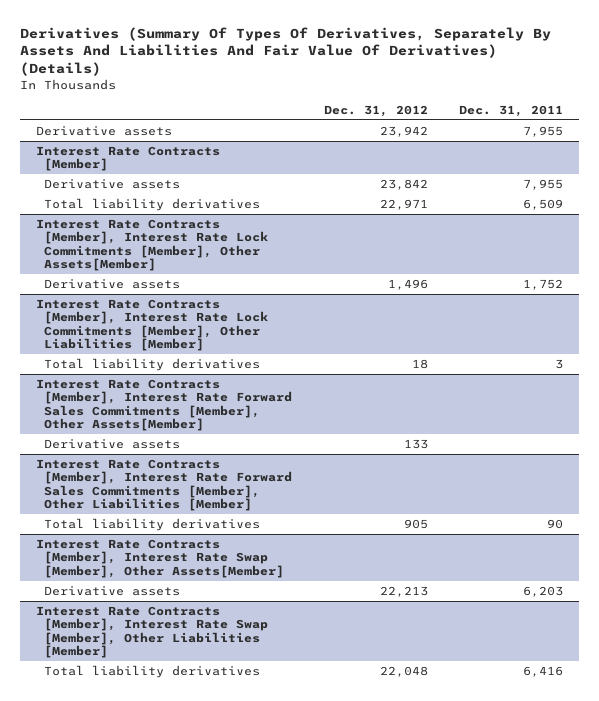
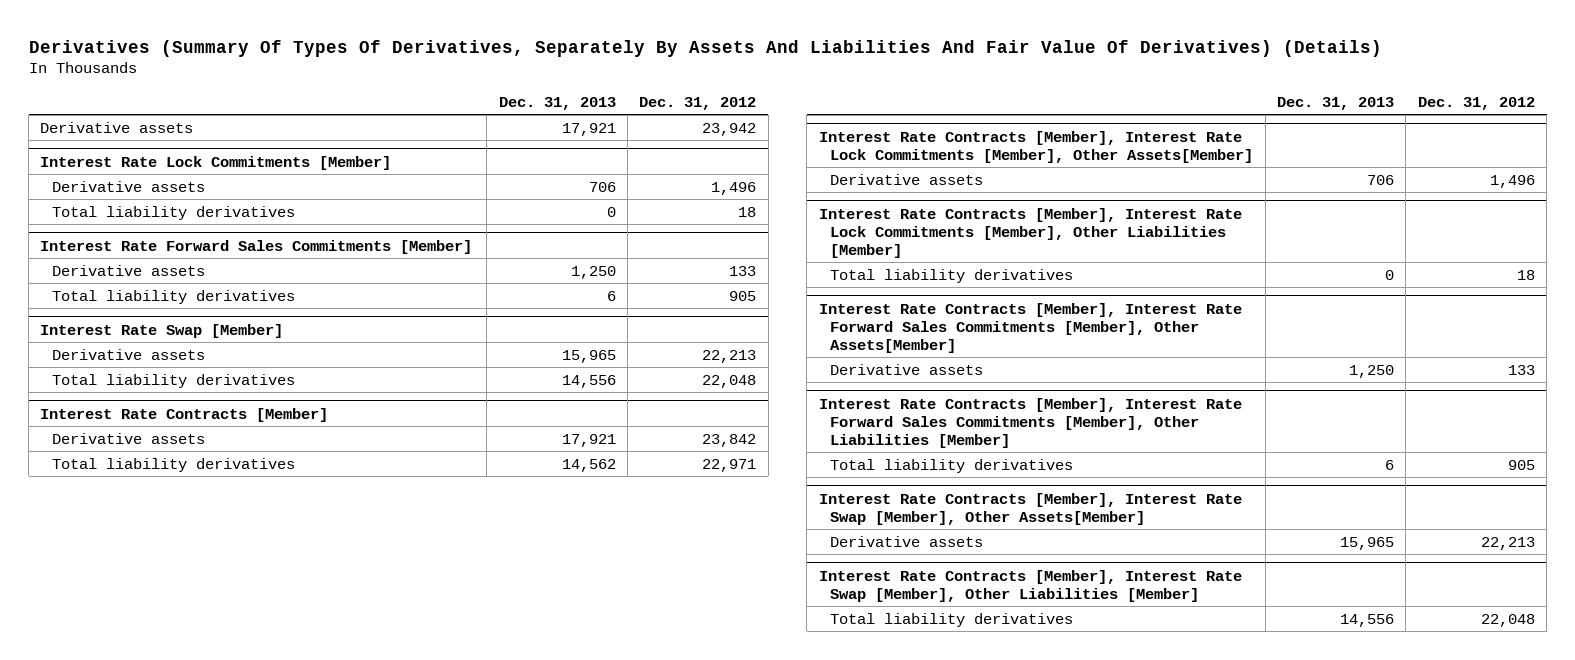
- | Dec. 31, 2012 | Dec. 31, 2011
+ | Dec. 31, 2013 | Dec. 31, 2012
+ Interest Rate Lock Commitments [Member]
+ Derivative assets | 706 | 1,496
+ Total liability derivatives | 0 | 18
+ Interest Rate Forward Sales Commitments [Member]
+ Derivative assets | 1,250 | 133
+ Total liability derivatives | 6 | 905
+ Interest Rate Swap [Member]
+ Derivative assets | 15,965 | 22,213
+ Total liability derivatives | 14,556 | 22,048

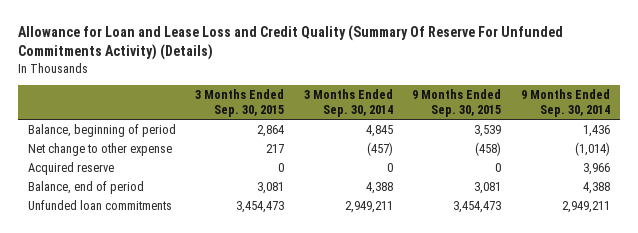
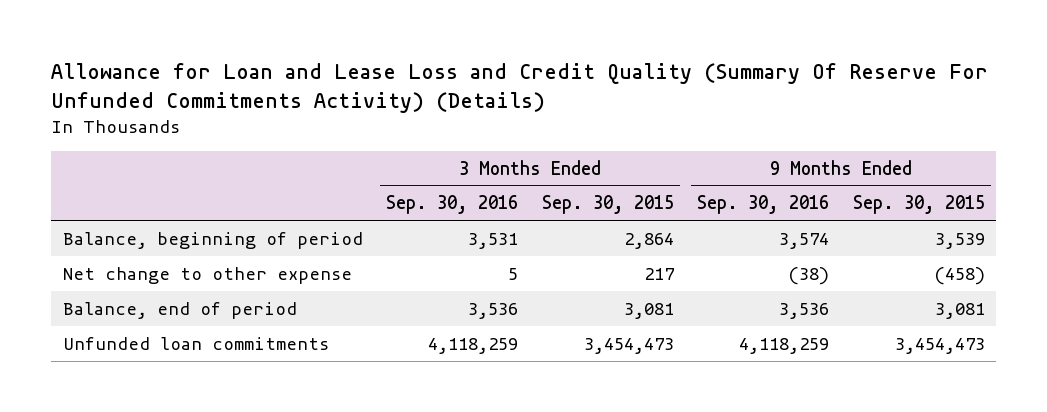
- | 3 Months Ended Sep. 30, 2015 | 3 Months Ended Sep. 30, 2014 | 9 Months Ended Sep. 30, 2015 | 9 Months Ended Sep. 30, 2014
+ | 3 Months Ended Sep. 30, 2016 | 3 Months Ended Sep. 30, 2015 | 9 Months Ended Sep. 30, 2016 | 9 Months Ended Sep. 30, 2015
- Acquired reserve | 0 | 0 | 0 | 3,966

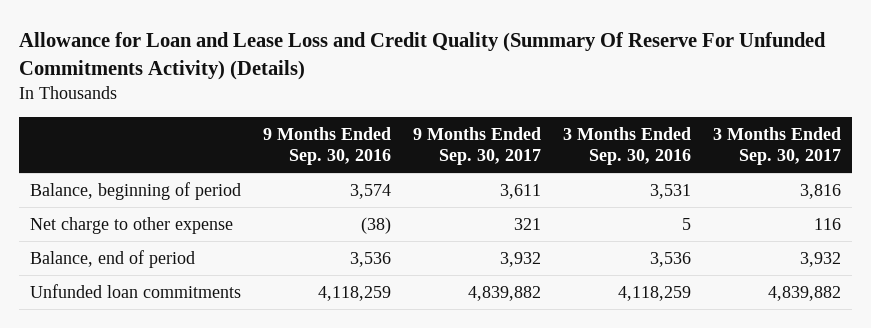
- | 3 Months Ended Sep. 30, 2016 | 3 Months Ended Sep. 30, 2015 | 9 Months Ended Sep. 30, 2016 | 9 Months Ended Sep. 30, 2015
+ | 9 Months Ended Sep. 30, 2016 | 9 Months Ended Sep. 30, 2017 | 3 Months Ended Sep. 30, 2016 | 3 Months Ended Sep. 30, 2017
- Net change to other expense | 5 | 217 | (38) | (458)
+ Net charge to other expense | (38) | 321 | 5 | 116

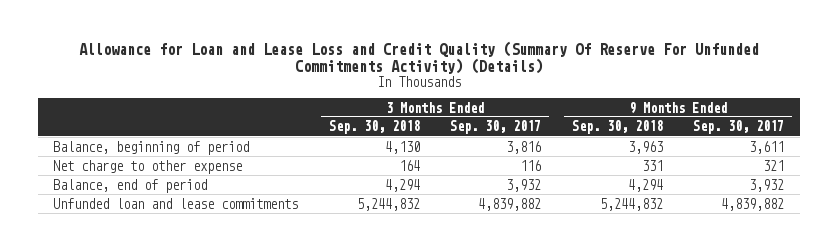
- | 9 Months Ended Sep. 30, 2016 | 9 Months Ended Sep. 30, 2017 | 3 Months Ended Sep. 30, 2016 | 3 Months Ended Sep. 30, 2017
+ | 3 Months Ended Sep. 30, 2018 | 3 Months Ended Sep. 30, 2017 | 9 Months Ended Sep. 30, 2018 | 9 Months Ended Sep. 30, 2017
- Unfunded loan commitments | 4,118,259 | 4,839,882 | 4,118,259 | 4,839,882
+ Unfunded loan and lease commitments | 5,244,832 | 4,839,882 | 5,244,832 | 4,839,882

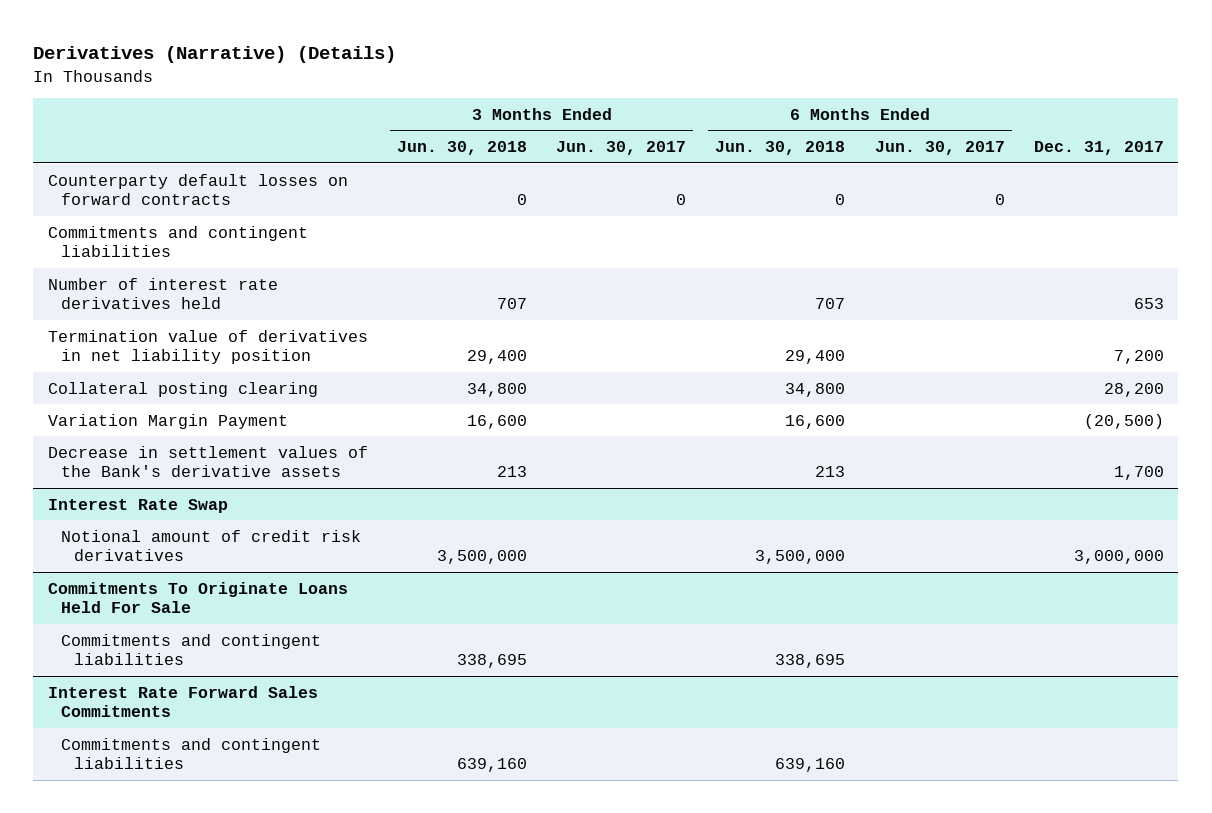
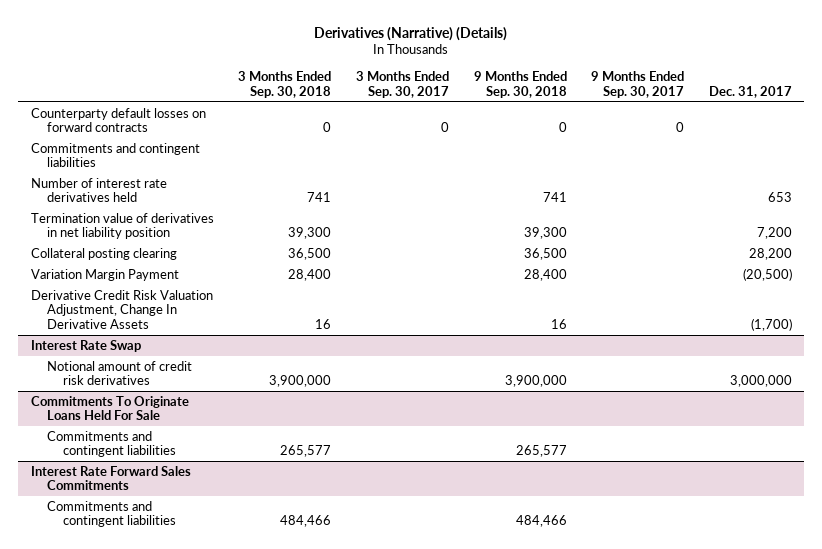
- | 3 Months Ended Jun. 30, 2018 | 3 Months Ended Jun. 30, 2017 | 6 Months Ended Jun. 30, 2018 | 6 Months Ended Jun. 30, 2017 | Dec. 31, 2017
+ | 3 Months Ended Sep. 30, 2018 | 3 Months Ended Sep. 30, 2017 | 9 Months Ended Sep. 30, 2018 | 9 Months Ended Sep. 30, 2017 | Dec. 31, 2017
- Decrease in settlement values of the Bank's derivative assets | 213 | | 213 | | 1,700
+ Derivative Credit Risk Valuation Adjustment, Change In Derivative Assets | 16 | | 16 | | (1,700)

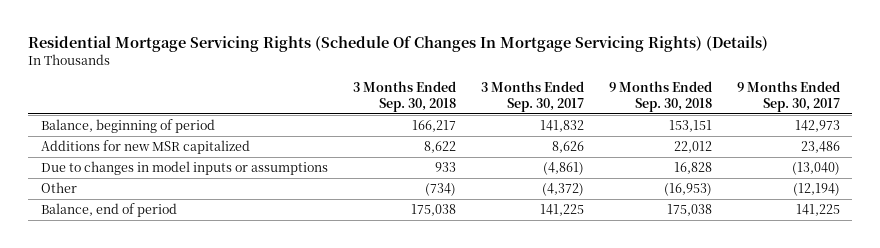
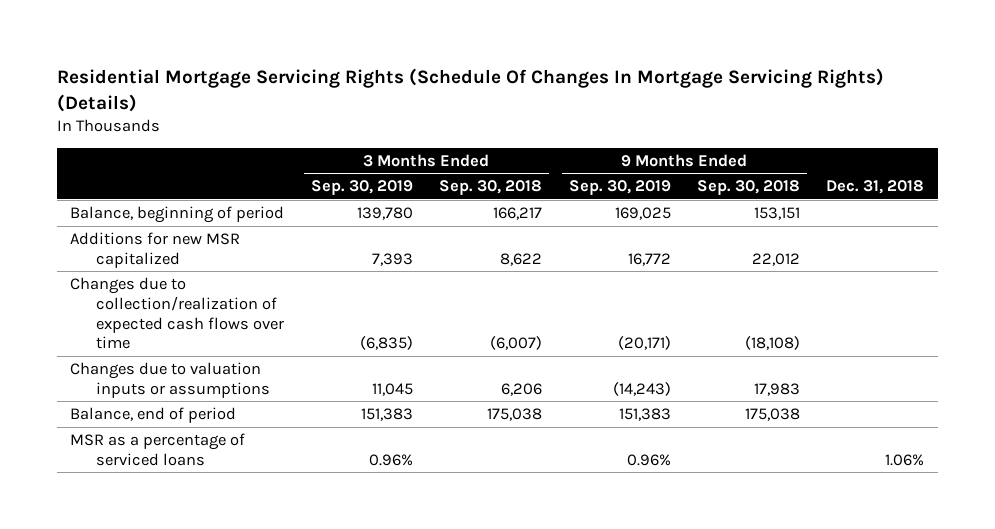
- | 3 Months Ended Sep. 30, 2018 | 3 Months Ended Sep. 30, 2017 | 9 Months Ended Sep. 30, 2018 | 9 Months Ended Sep. 30, 2017
+ | 3 Months Ended Sep. 30, 2019 | 3 Months Ended Sep. 30, 2018 | 9 Months Ended Sep. 30, 2019 | 9 Months Ended Sep. 30, 2018 | Dec. 31, 2018
- Due to changes in model inputs or assumptions | 933 | (4,861) | 16,828 | (13,040)
- Other | (734) | (4,372) | (16,953) | (12,194)
+ Changes due to collection/realization of expected cash flows over time | (6,835) | (6,007) | (20,171) | (18,108) |
+ Changes due to valuation inputs or assumptions | 11,045 | 6,206 | (14,243) | 17,983 |
+ MSR as a percentage of serviced loans | 0.96% | | 0.96% | | 1.06%

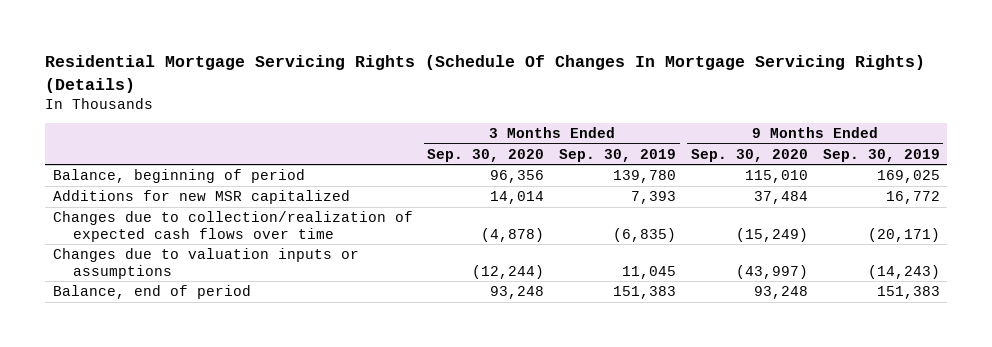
- | 3 Months Ended Sep. 30, 2019 | 3 Months Ended Sep. 30, 2018 | 9 Months Ended Sep. 30, 2019 | 9 Months Ended Sep. 30, 2018 | Dec. 31, 2018
+ | 3 Months Ended Sep. 30, 2020 | 3 Months Ended Sep. 30, 2019 | 9 Months Ended Sep. 30, 2020 | 9 Months Ended Sep. 30, 2019
- MSR as a percentage of serviced loans | 0.96% | | 0.96% | | 1.06%

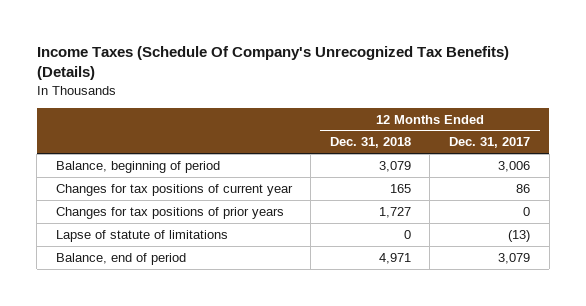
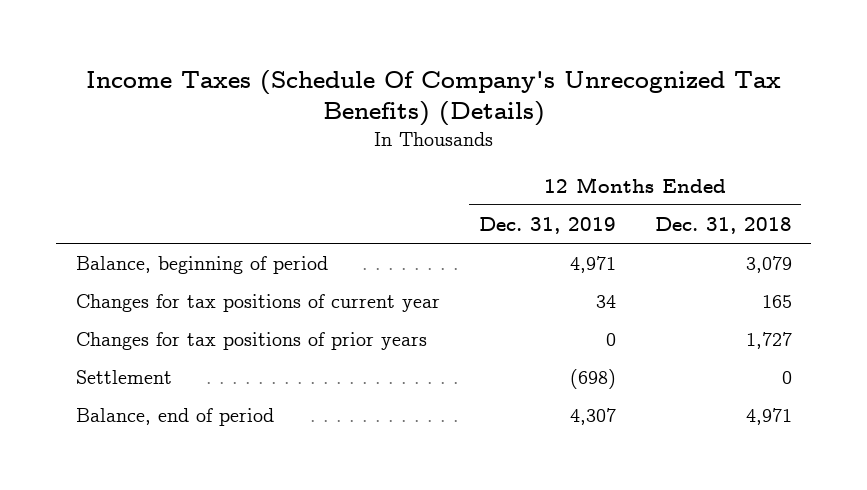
- | 12 Months Ended Dec. 31, 2018 | 12 Months Ended Dec. 31, 2017
+ | 12 Months Ended Dec. 31, 2019 | 12 Months Ended Dec. 31, 2018
- Lapse of statute of limitations | 0 | (13)
+ Settlement | (698) | 0

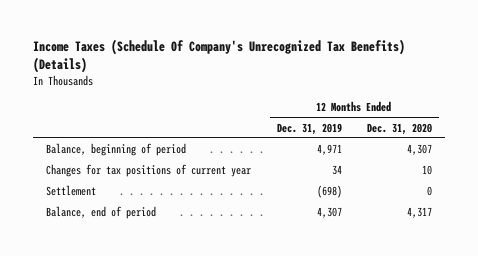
- | 12 Months Ended Dec. 31, 2019 | 12 Months Ended Dec. 31, 2018
+ | 12 Months Ended Dec. 31, 2019 | 12 Months Ended Dec. 31, 2020
- Changes for tax positions of prior years | 0 | 1,727

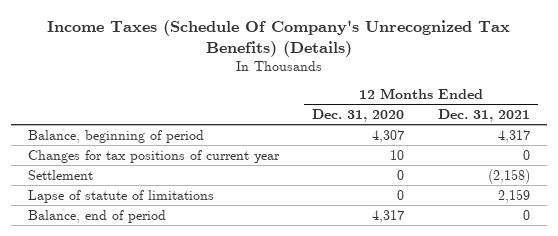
- | 12 Months Ended Dec. 31, 2019 | 12 Months Ended Dec. 31, 2020
+ | 12 Months Ended Dec. 31, 2020 | 12 Months Ended Dec. 31, 2021
+ Lapse of statute of limitations | 0 | 2,159

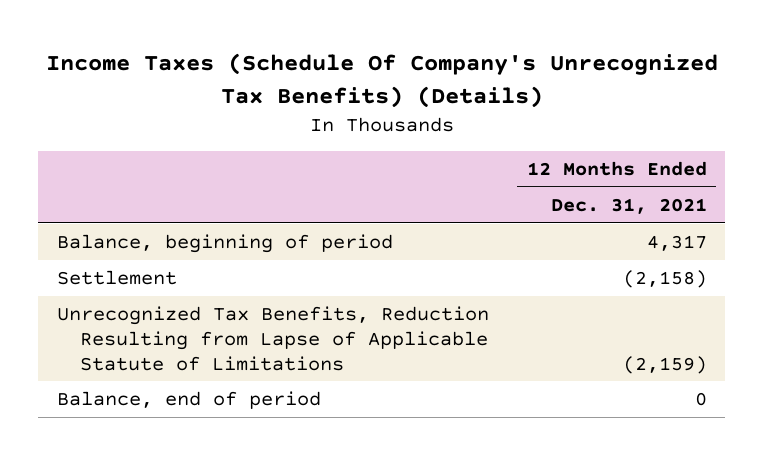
- | 12 Months Ended Dec. 31, 2020 | 12 Months Ended Dec. 31, 2021
+ | 12 Months Ended Dec. 31, 2021
- Changes for tax positions of current year | 10 | 0
- Lapse of statute of limitations | 0 | 2,159
+ Unrecognized Tax Benefits, Reduction Resulting from Lapse of Applicable Statute of Limitations | (2,159)

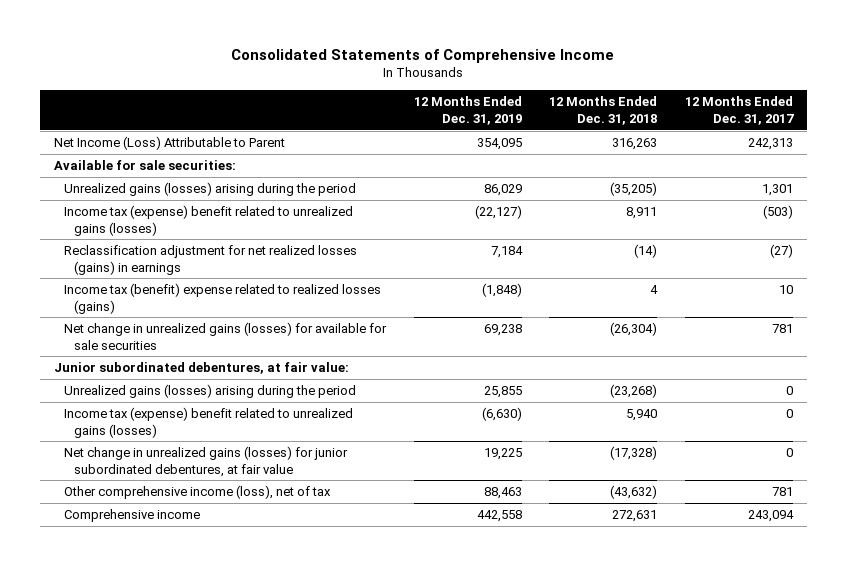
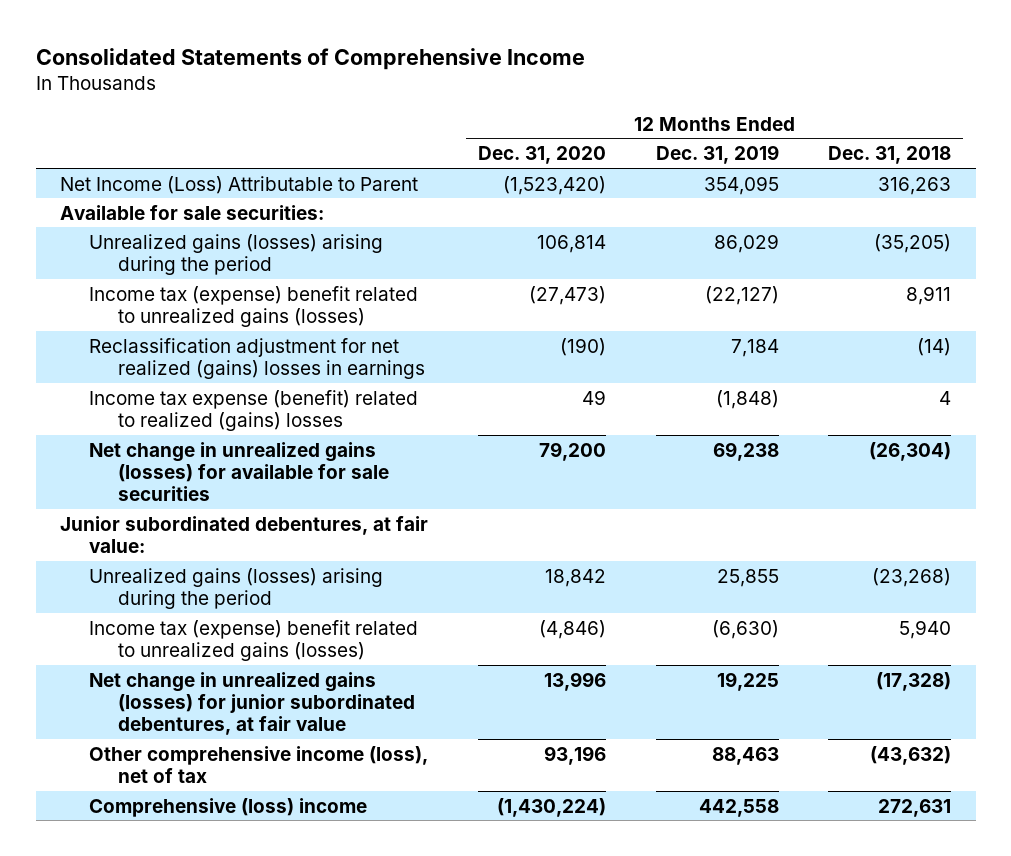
- | 12 Months Ended Dec. 31, 2019 | 12 Months Ended Dec. 31, 2018 | 12 Months Ended Dec. 31, 2017
+ | 12 Months Ended Dec. 31, 2020 | 12 Months Ended Dec. 31, 2019 | 12 Months Ended Dec. 31, 2018
- Reclassification adjustment for net realized losses (gains) in earnings | 7,184 | (14) | (27)
- Income tax (benefit) expense related to realized losses (gains) | (1,848) | 4 | 10
+ Reclassification adjustment for net realized (gains) losses in earnings | (190) | 7,184 | (14)
+ Income tax expense (benefit) related to realized (gains) losses | 49 | (1,848) | 4
- Comprehensive income | 442,558 | 272,631 | 243,094
+ Comprehensive (loss) income | (1,430,224) | 442,558 | 272,631

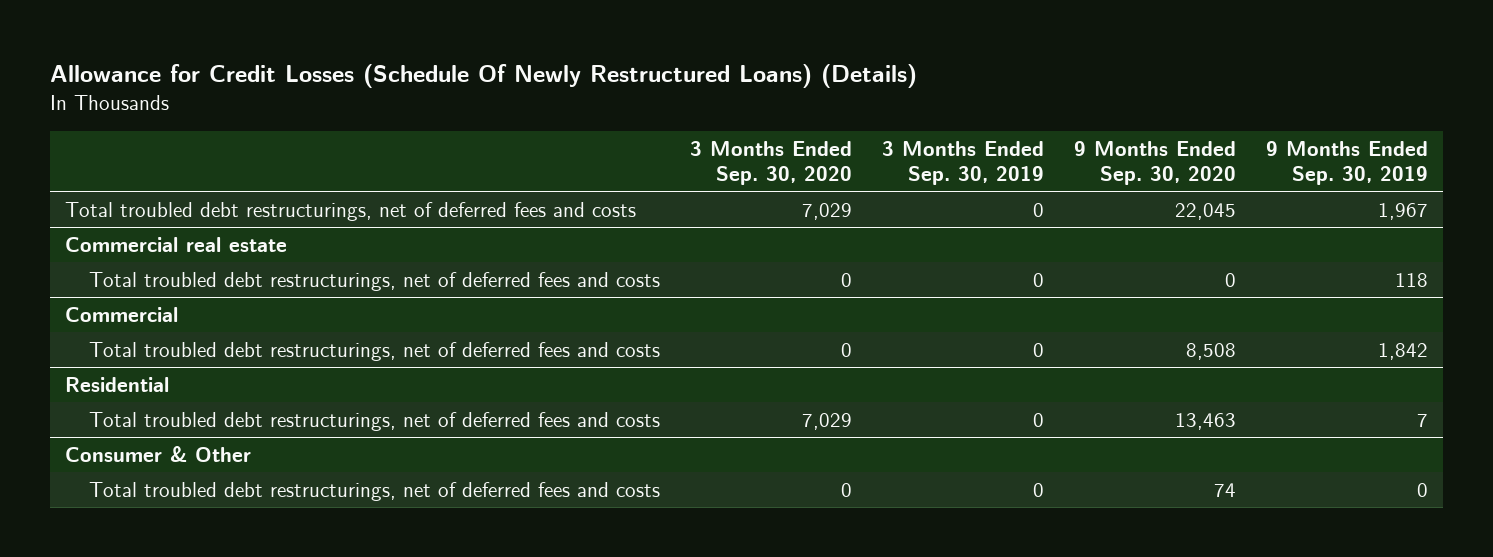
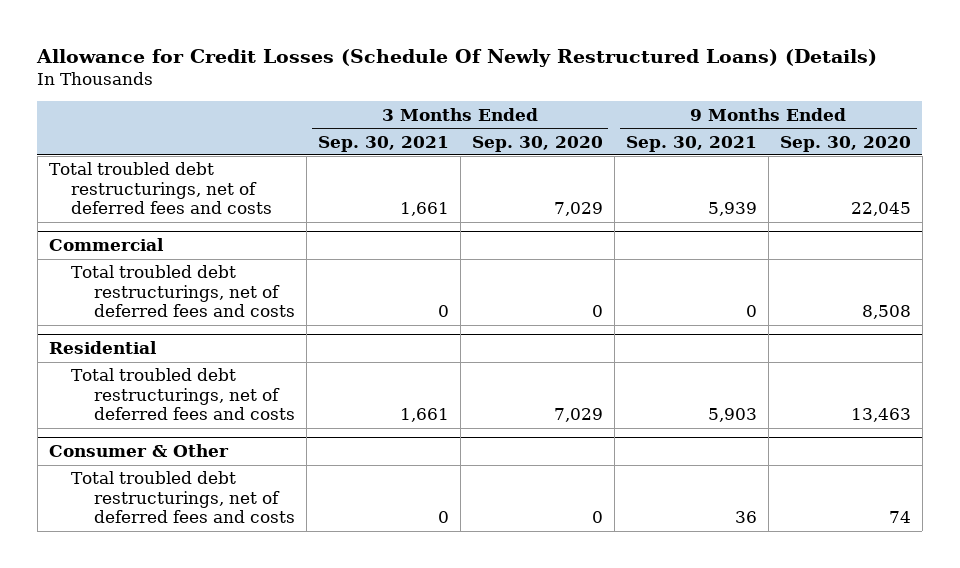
- | 3 Months Ended Sep. 30, 2020 | 3 Months Ended Sep. 30, 2019 | 9 Months Ended Sep. 30, 2020 | 9 Months Ended Sep. 30, 2019
+ | 3 Months Ended Sep. 30, 2021 | 3 Months Ended Sep. 30, 2020 | 9 Months Ended Sep. 30, 2021 | 9 Months Ended Sep. 30, 2020
- Commercial real estate
- Total troubled debt restructurings, net of deferred fees and costs | 0 | 0 | 0 | 118

